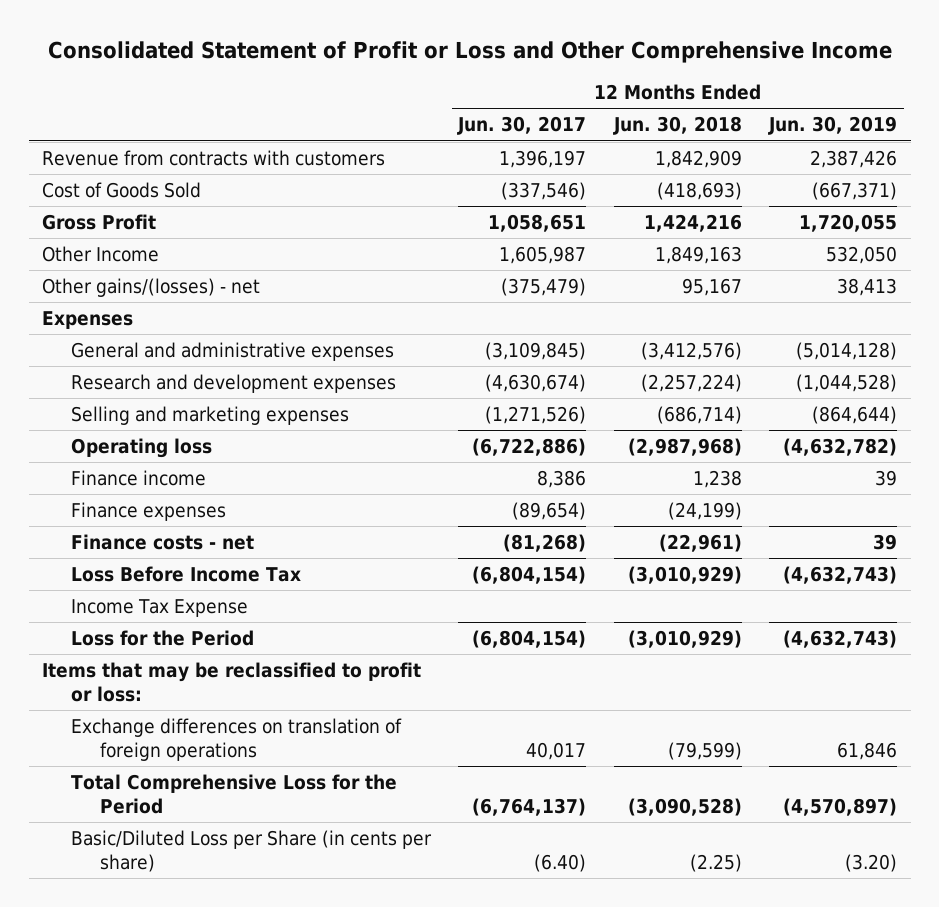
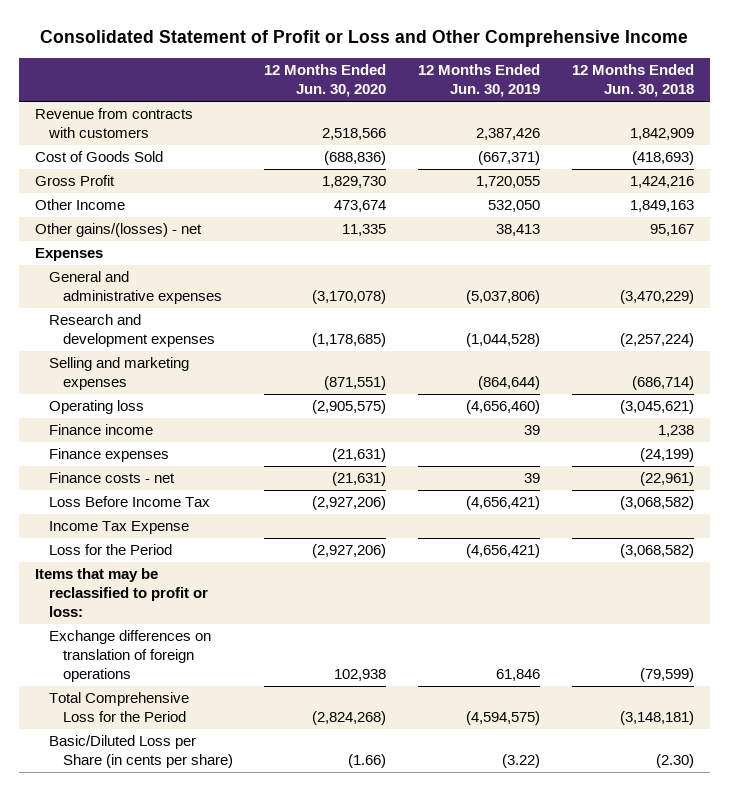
- | 12 Months Ended Jun. 30, 2017 | 12 Months Ended Jun. 30, 2018 | 12 Months Ended Jun. 30, 2019
+ | 12 Months Ended Jun. 30, 2020 | 12 Months Ended Jun. 30, 2019 | 12 Months Ended Jun. 30, 2018
- General and administrative expenses | (3,109,845) | (3,412,576) | (5,014,128)
+ General and administrative expenses | (3,170,078) | (5,037,806) | (3,470,229)
- Operating loss | (6,722,886) | (2,987,968) | (4,632,782)
+ Operating loss | (2,905,575) | (4,656,460) | (3,045,621)
- Loss Before Income Tax | (6,804,154) | (3,010,929) | (4,632,743)
+ Loss Before Income Tax | (2,927,206) | (4,656,421) | (3,068,582)
- Loss for the Period | (6,804,154) | (3,010,929) | (4,632,743)
+ Loss for the Period | (2,927,206) | (4,656,421) | (3,068,582)
- Total Comprehensive Loss for the Period | (6,764,137) | (3,090,528) | (4,570,897)
- Basic/Diluted Loss per Share (in cents per share) | (6.40) | (2.25) | (3.20)
+ Total Comprehensive Loss for the Period | (2,824,268) | (4,594,575) | (3,148,181)
+ Basic/Diluted Loss per Share (in cents per share) | (1.66) | (3.22) | (2.30)

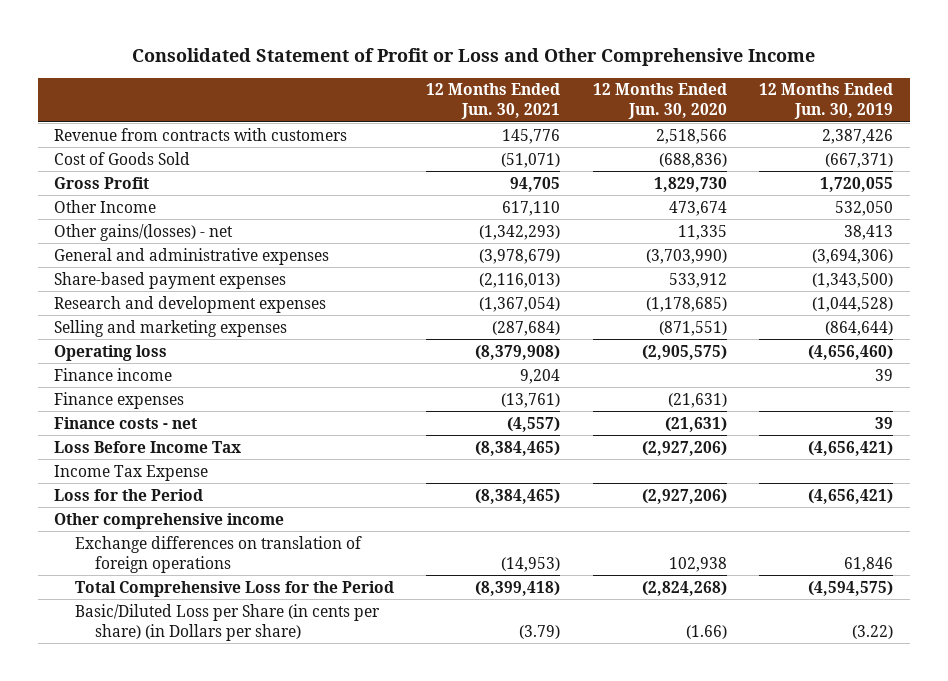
- | 12 Months Ended Jun. 30, 2020 | 12 Months Ended Jun. 30, 2019 | 12 Months Ended Jun. 30, 2018
+ | 12 Months Ended Jun. 30, 2021 | 12 Months Ended Jun. 30, 2020 | 12 Months Ended Jun. 30, 2019
- Expenses
- General and administrative expenses | (3,170,078) | (5,037,806) | (3,470,229)
+ General and administrative expenses | (3,978,679) | (3,703,990) | (3,694,306)
+ Share-based payment expenses | (2,116,013) | 533,912 | (1,343,500)
- Items that may be reclassified to profit or loss:
+ Other comprehensive income
- Basic/Diluted Loss per Share (in cents per share) | (1.66) | (3.22) | (2.30)
+ Basic/Diluted Loss per Share (in cents per share) (in Dollars per share) | (3.79) | (1.66) | (3.22)

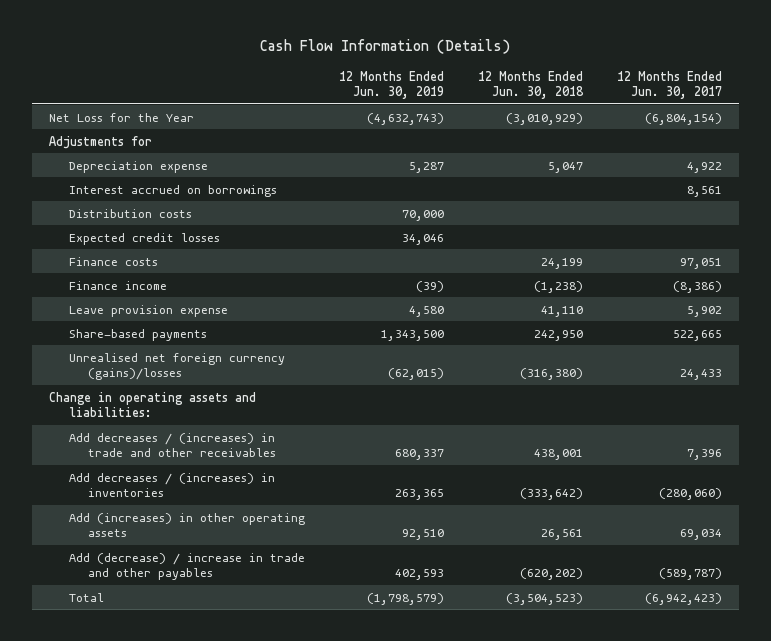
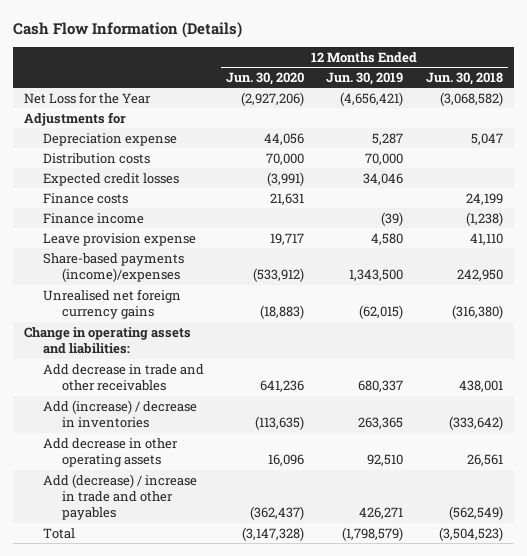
- | 12 Months Ended Jun. 30, 2019 | 12 Months Ended Jun. 30, 2018 | 12 Months Ended Jun. 30, 2017
+ | 12 Months Ended Jun. 30, 2020 | 12 Months Ended Jun. 30, 2019 | 12 Months Ended Jun. 30, 2018
- Net Loss for the Year | (4,632,743) | (3,010,929) | (6,804,154)
+ Net Loss for the Year | (2,927,206) | (4,656,421) | (3,068,582)
- Interest accrued on borrowings | | | 8,561
- Share-based payments | 1,343,500 | 242,950 | 522,665
- Unrealised net foreign currency (gains)/losses | (62,015) | (316,380) | 24,433
+ Share-based payments (income)/expenses | (533,912) | 1,343,500 | 242,950
+ Unrealised net foreign currency gains | (18,883) | (62,015) | (316,380)
- Add decreases / (increases) in trade and other receivables | 680,337 | 438,001 | 7,396
- Add decreases / (increases) in inventories | 263,365 | (333,642) | (280,060)
- Add (increases) in other operating assets | 92,510 | 26,561 | 69,034
- Add (decrease) / increase in trade and other payables | 402,593 | (620,202) | (589,787)
+ Add decrease in trade and other receivables | 641,236 | 680,337 | 438,001
+ Add (increase) / decrease in inventories | (113,635) | 263,365 | (333,642)
+ Add decrease in other operating assets | 16,096 | 92,510 | 26,561
+ Add (decrease) / increase in trade and other payables | (362,437) | 426,271 | (562,549)

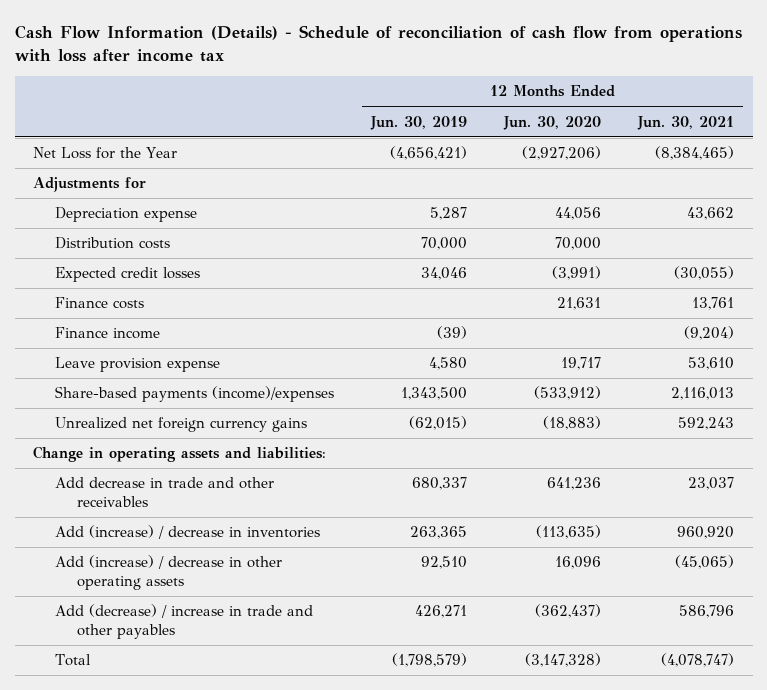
- Cash Flow Information (Details)
+ Cash Flow Information (Details) - Schedule of reconciliation of cash flow from operations with loss after income tax
- | 12 Months Ended Jun. 30, 2020 | 12 Months Ended Jun. 30, 2019 | 12 Months Ended Jun. 30, 2018
+ | 12 Months Ended Jun. 30, 2019 | 12 Months Ended Jun. 30, 2020 | 12 Months Ended Jun. 30, 2021
- Unrealised net foreign currency gains | (18,883) | (62,015) | (316,380)
+ Unrealized net foreign currency gains | (62,015) | (18,883) | 592,243
- Add decrease in other operating assets | 16,096 | 92,510 | 26,561
+ Add (increase) / decrease in other operating assets | 92,510 | 16,096 | (45,065)

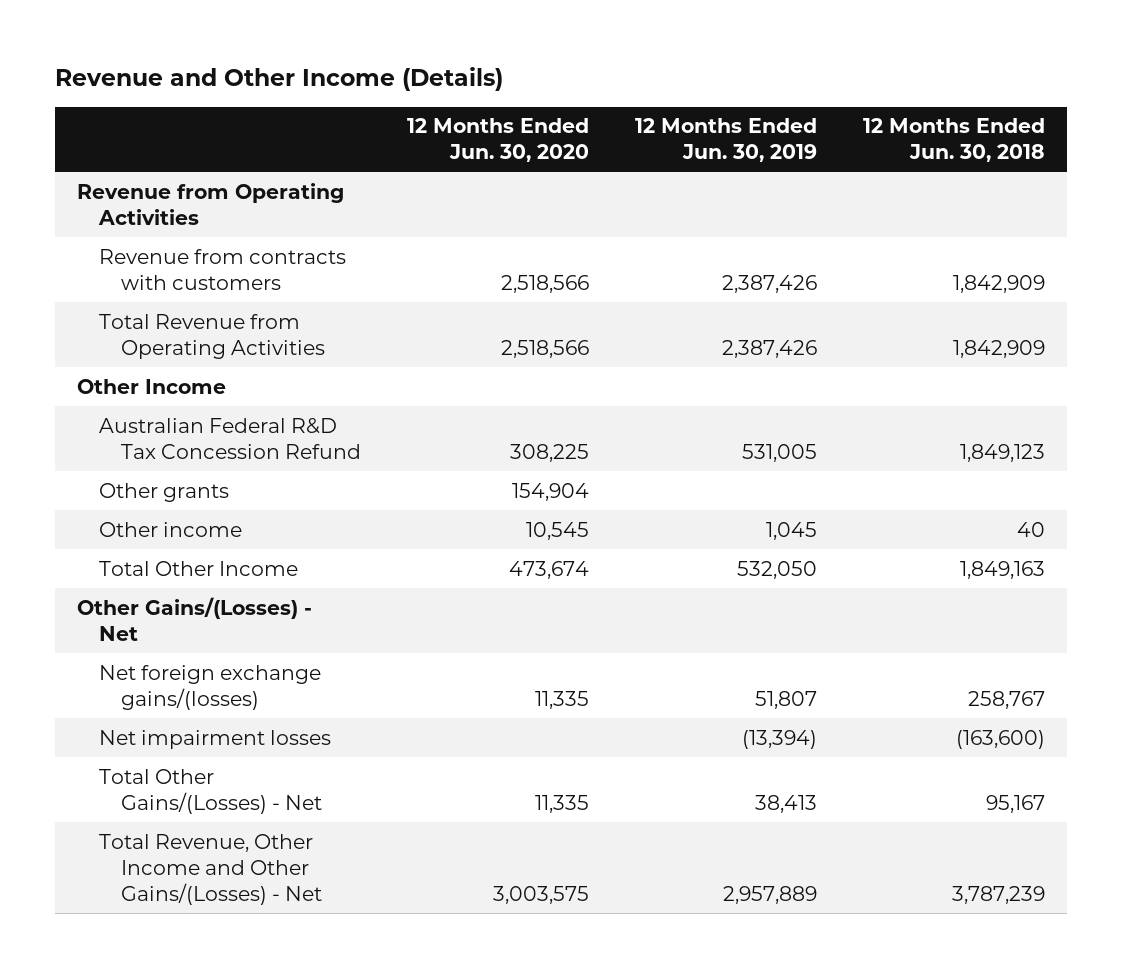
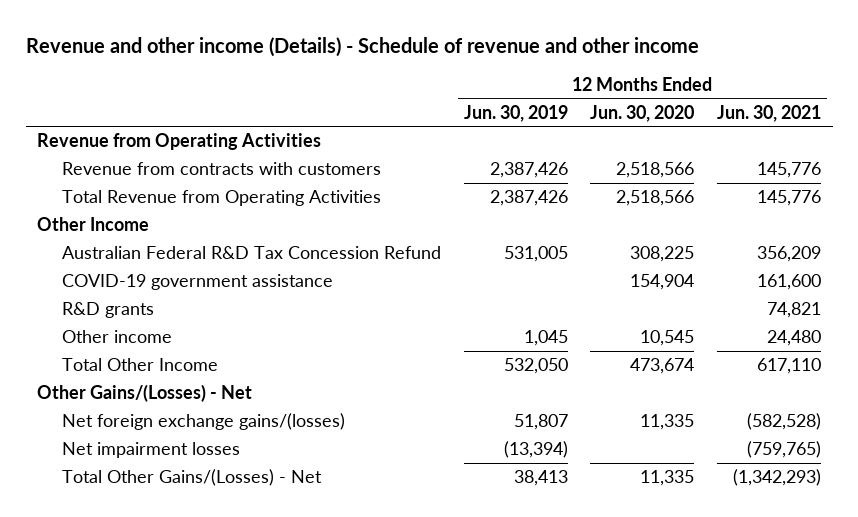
- Revenue and Other Income (Details)
+ Revenue and other income (Details) - Schedule of revenue and other income
- | 12 Months Ended Jun. 30, 2020 | 12 Months Ended Jun. 30, 2019 | 12 Months Ended Jun. 30, 2018
+ | 12 Months Ended Jun. 30, 2019 | 12 Months Ended Jun. 30, 2020 | 12 Months Ended Jun. 30, 2021
- Other grants | 154,904 | |
+ COVID-19 government assistance | | 154,904 | 161,600
+ R&D grants | | | 74,821
- Total Revenue, Other Income and Other Gains/(Losses) - Net | 3,003,575 | 2,957,889 | 3,787,239

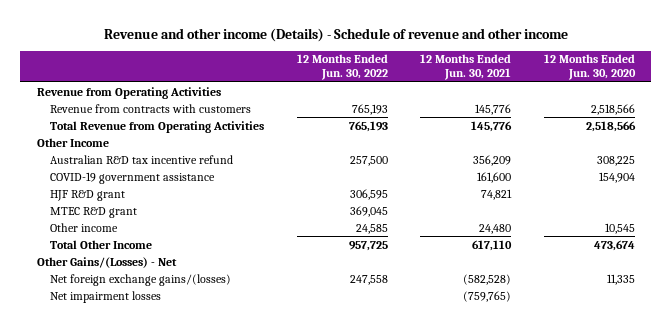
- | 12 Months Ended Jun. 30, 2019 | 12 Months Ended Jun. 30, 2020 | 12 Months Ended Jun. 30, 2021
+ | 12 Months Ended Jun. 30, 2022 | 12 Months Ended Jun. 30, 2021 | 12 Months Ended Jun. 30, 2020
- Australian Federal R&D Tax Concession Refund | 531,005 | 308,225 | 356,209
+ Australian R&D tax incentive refund | 257,500 | 356,209 | 308,225
- R&D grants | | | 74,821
+ HJF R&D grant | 306,595 | 74,821 |
+ MTEC R&D grant | 369,045 | |
- Total Other Gains/(Losses) - Net | 38,413 | 11,335 | (1,342,293)

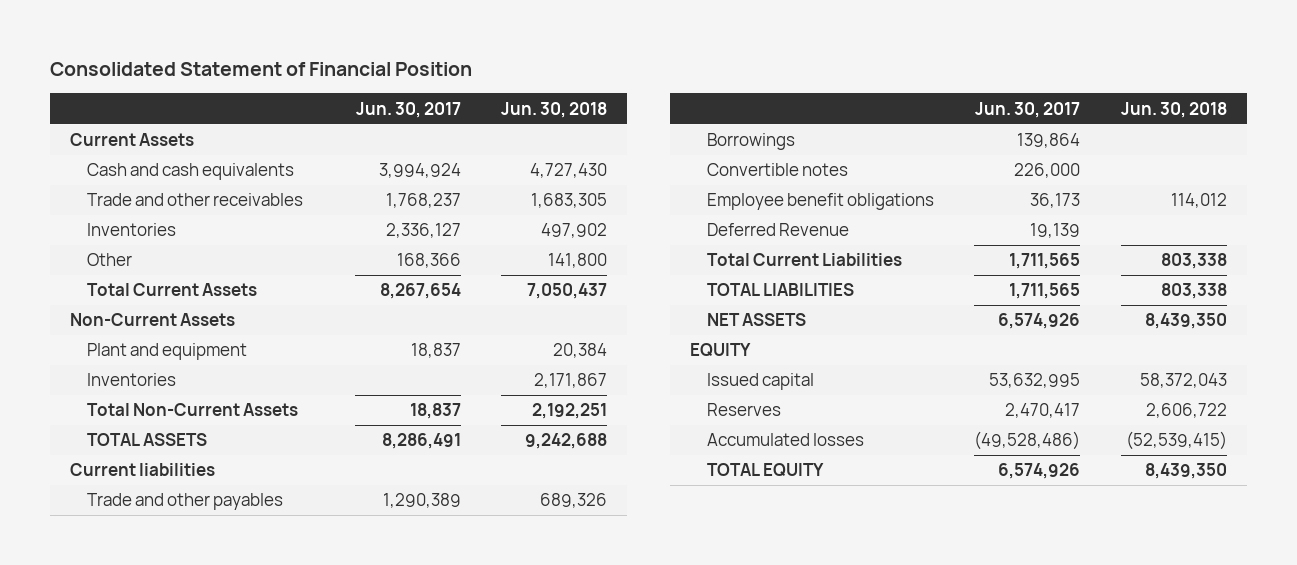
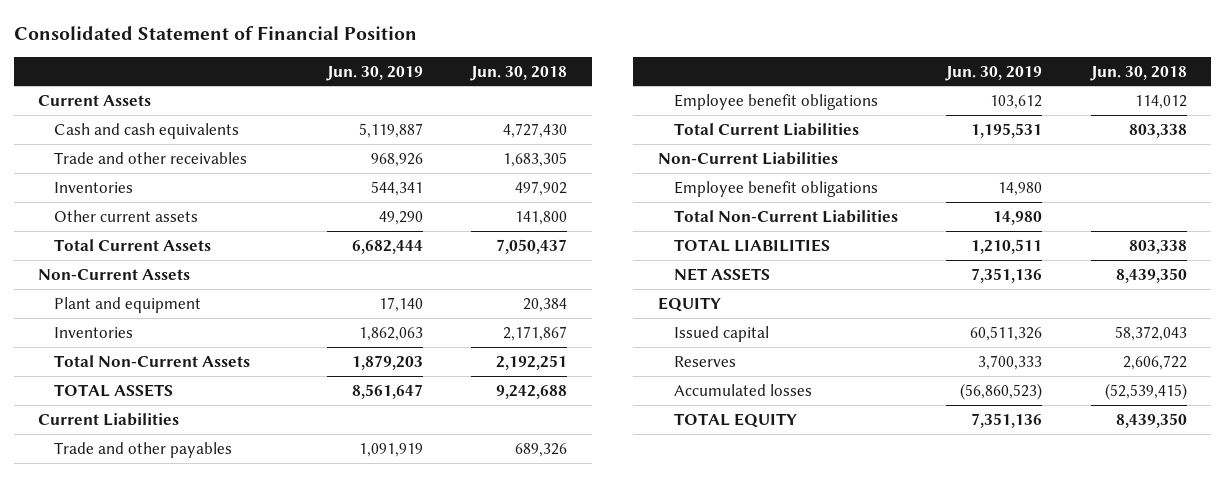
- | Jun. 30, 2017 | Jun. 30, 2018
+ | Jun. 30, 2019 | Jun. 30, 2018
- Other | 168,366 | 141,800
+ Other current assets | 49,290 | 141,800
- Current liabilities
+ Current Liabilities
- Borrowings | 139,864 |
- Convertible notes | 226,000 |
- Deferred Revenue | 19,139 |
+ Non-Current Liabilities
+ Employee benefit obligations | 14,980 |
+ Total Non-Current Liabilities | 14,980 |

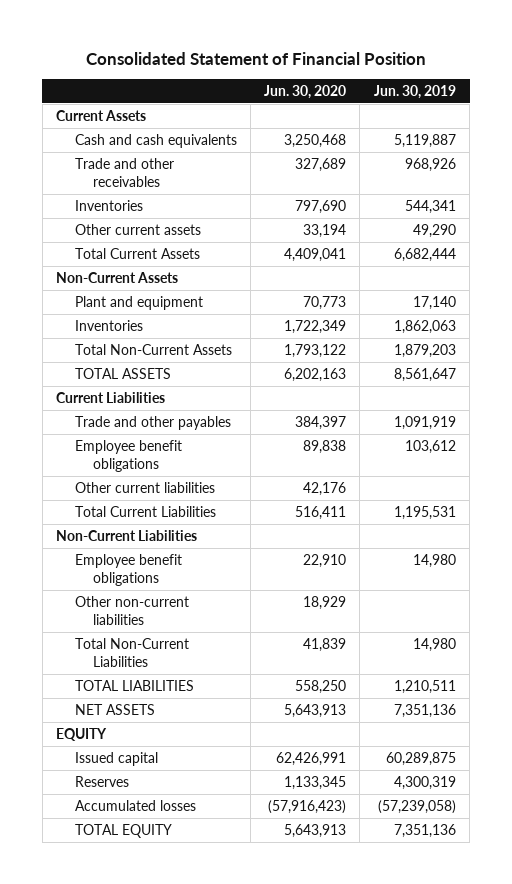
- | Jun. 30, 2019 | Jun. 30, 2018
+ | Jun. 30, 2020 | Jun. 30, 2019
+ Other current liabilities | 42,176 |
+ Other non-current liabilities | 18,929 |
- Issued capital | 60,511,326 | 58,372,043
- Reserves | 3,700,333 | 2,606,722
- Accumulated losses | (56,860,523) | (52,539,415)
+ Issued capital | 62,426,991 | 60,289,875
+ Reserves | 1,133,345 | 4,300,319
+ Accumulated losses | (57,916,423) | (57,239,058)

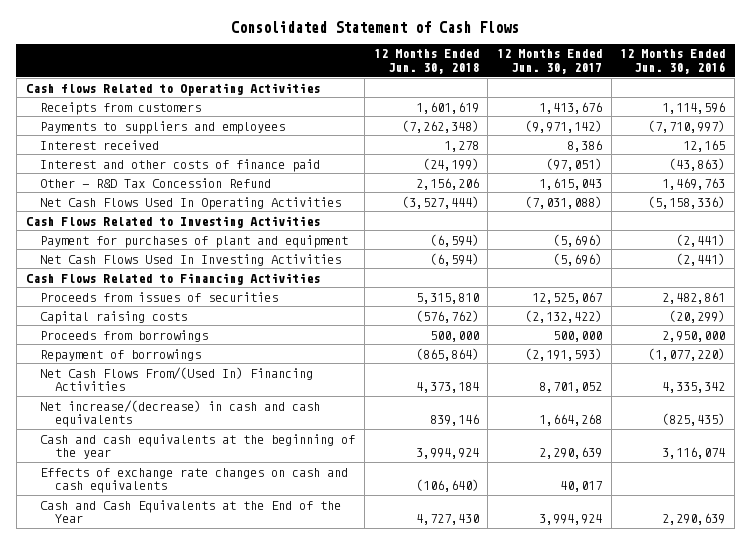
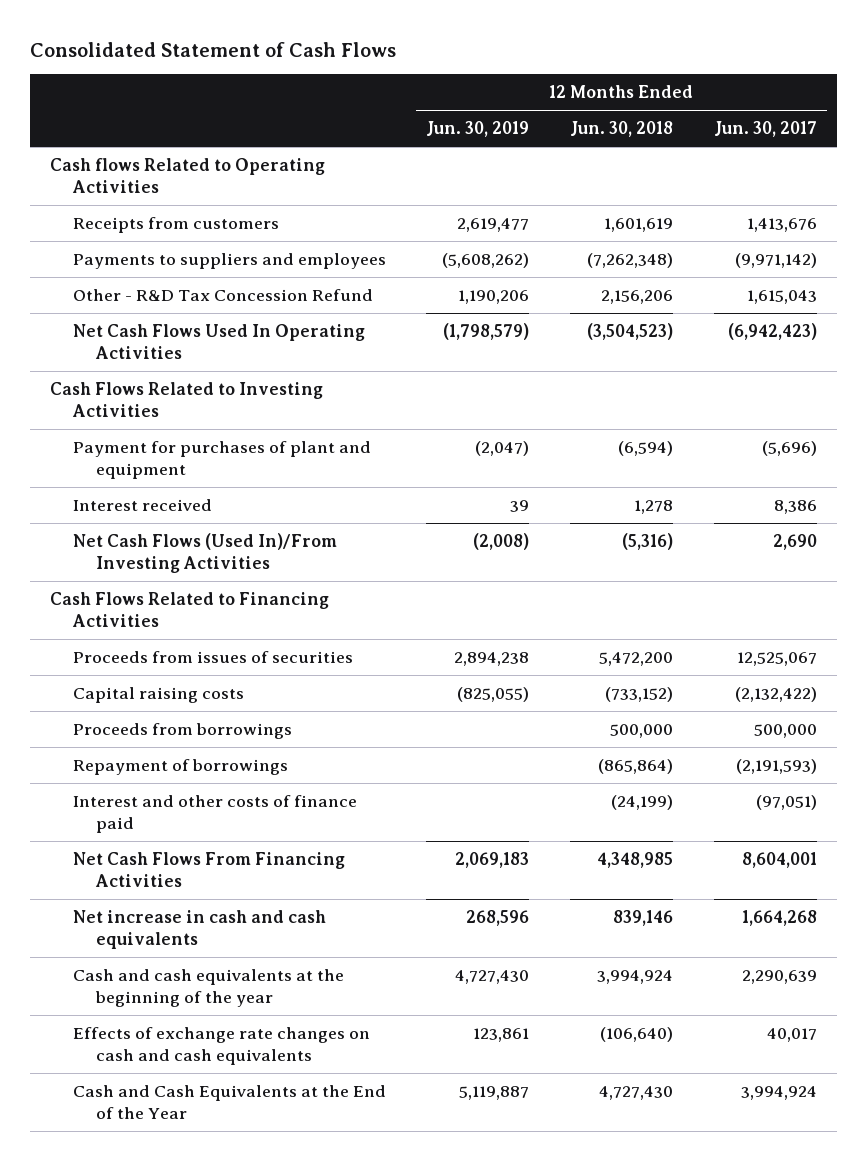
- | 12 Months Ended Jun. 30, 2018 | 12 Months Ended Jun. 30, 2017 | 12 Months Ended Jun. 30, 2016
+ | 12 Months Ended Jun. 30, 2019 | 12 Months Ended Jun. 30, 2018 | 12 Months Ended Jun. 30, 2017
- Net Cash Flows Used In Operating Activities | (3,527,444) | (7,031,088) | (5,158,336)
+ Net Cash Flows Used In Operating Activities | (1,798,579) | (3,504,523) | (6,942,423)
- Net Cash Flows Used In Investing Activities | (6,594) | (5,696) | (2,441)
moved down: Interest received | 39 | 1,278 | 8,386
+ Net Cash Flows (Used In)/From Investing Activities | (2,008) | (5,316) | 2,690
- Proceeds from issues of securities | 5,315,810 | 12,525,067 | 2,482,861
- Capital raising costs | (576,762) | (2,132,422) | (20,299)
+ Proceeds from issues of securities | 2,894,238 | 5,472,200 | 12,525,067
+ Capital raising costs | (825,055) | (733,152) | (2,132,422)
- Net Cash Flows From/(Used In) Financing Activities | 4,373,184 | 8,701,052 | 4,335,342
- Net increase/(decrease) in cash and cash equivalents | 839,146 | 1,664,268 | (825,435)
moved down: Interest and other costs of finance paid | | (24,199) | (97,051)
+ Net Cash Flows From Financing Activities | 2,069,183 | 4,348,985 | 8,604,001
+ Net increase in cash and cash equivalents | 268,596 | 839,146 | 1,664,268

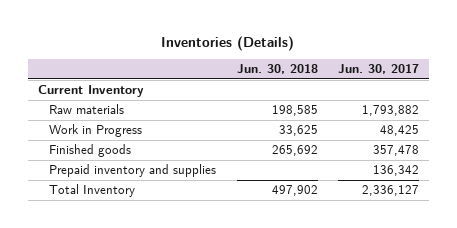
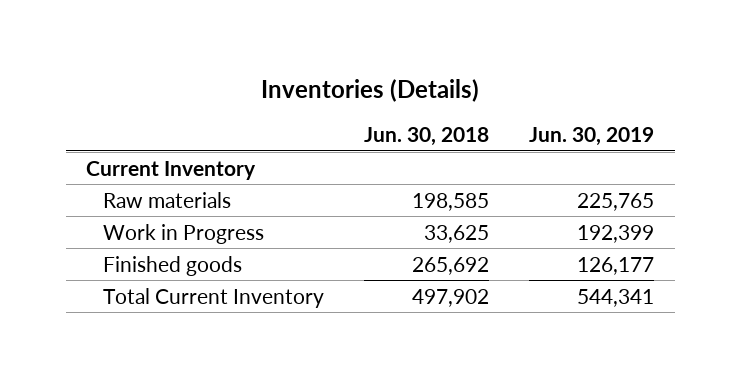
- | Jun. 30, 2018 | Jun. 30, 2017
+ | Jun. 30, 2018 | Jun. 30, 2019
- Prepaid inventory and supplies | | 136,342
- Total Inventory | 497,902 | 2,336,127
+ Total Current Inventory | 497,902 | 544,341

